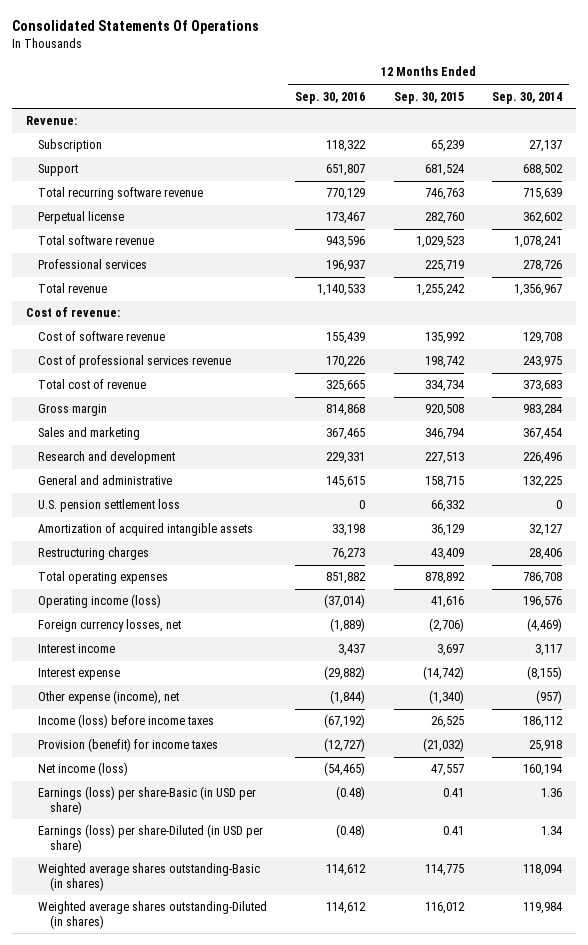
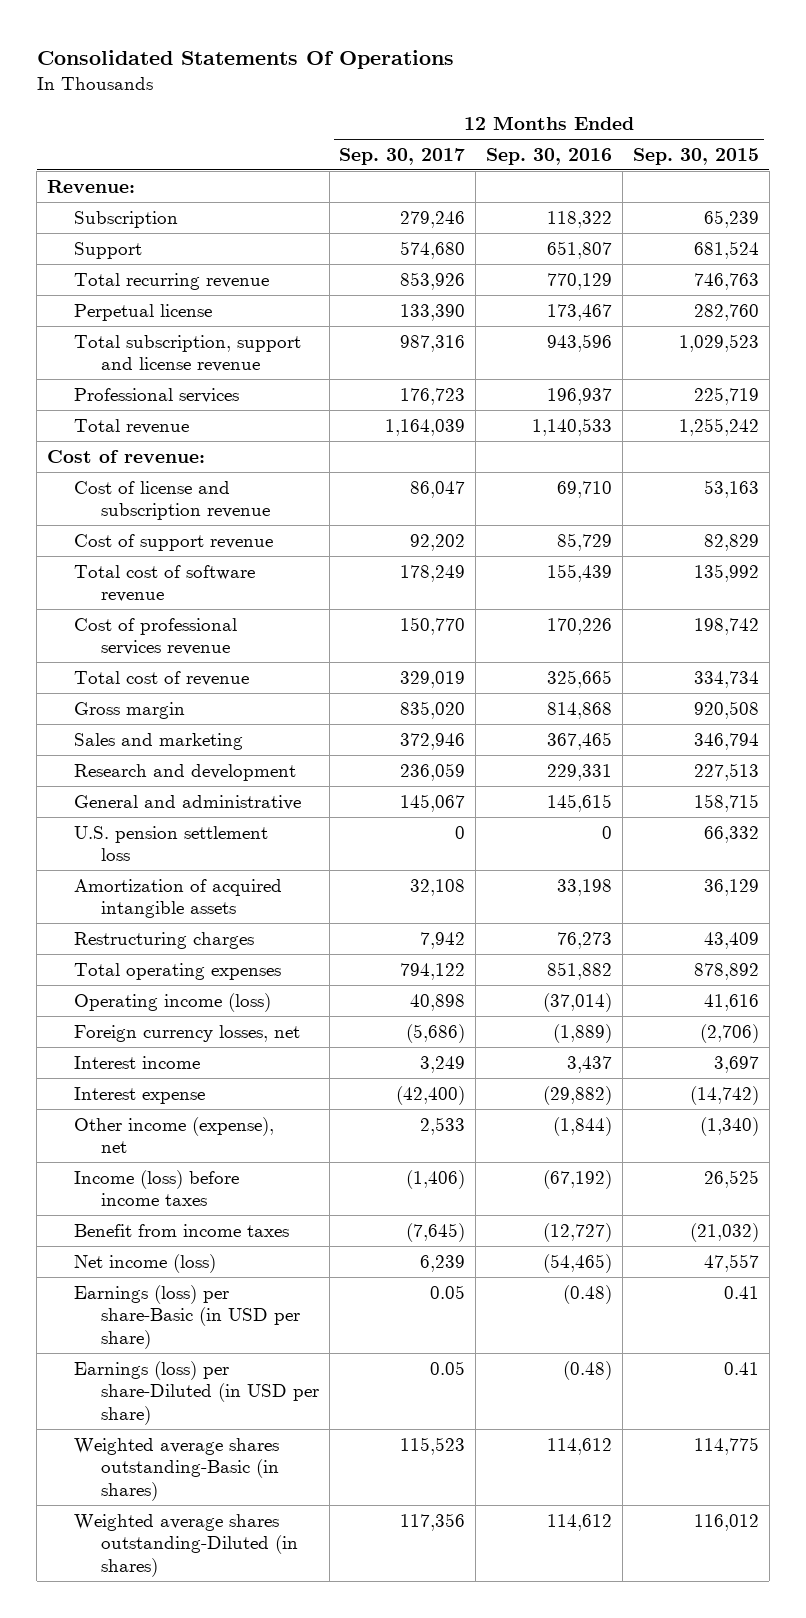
- | 12 Months Ended Sep. 30, 2016 | 12 Months Ended Sep. 30, 2015 | 12 Months Ended Sep. 30, 2014
+ | 12 Months Ended Sep. 30, 2017 | 12 Months Ended Sep. 30, 2016 | 12 Months Ended Sep. 30, 2015
- Total recurring software revenue | 770,129 | 746,763 | 715,639
+ Total recurring revenue | 853,926 | 770,129 | 746,763
- Total software revenue | 943,596 | 1,029,523 | 1,078,241
+ Total subscription, support and license revenue | 987,316 | 943,596 | 1,029,523
- Cost of software revenue | 155,439 | 135,992 | 129,708
+ Cost of license and subscription revenue | 86,047 | 69,710 | 53,163
+ Cost of support revenue | 92,202 | 85,729 | 82,829
+ Total cost of software revenue | 178,249 | 155,439 | 135,992
- Other expense (income), net | (1,844) | (1,340) | (957)
+ Other income (expense), net | 2,533 | (1,844) | (1,340)
- Provision (benefit) for income taxes | (12,727) | (21,032) | 25,918
+ Benefit from income taxes | (7,645) | (12,727) | (21,032)

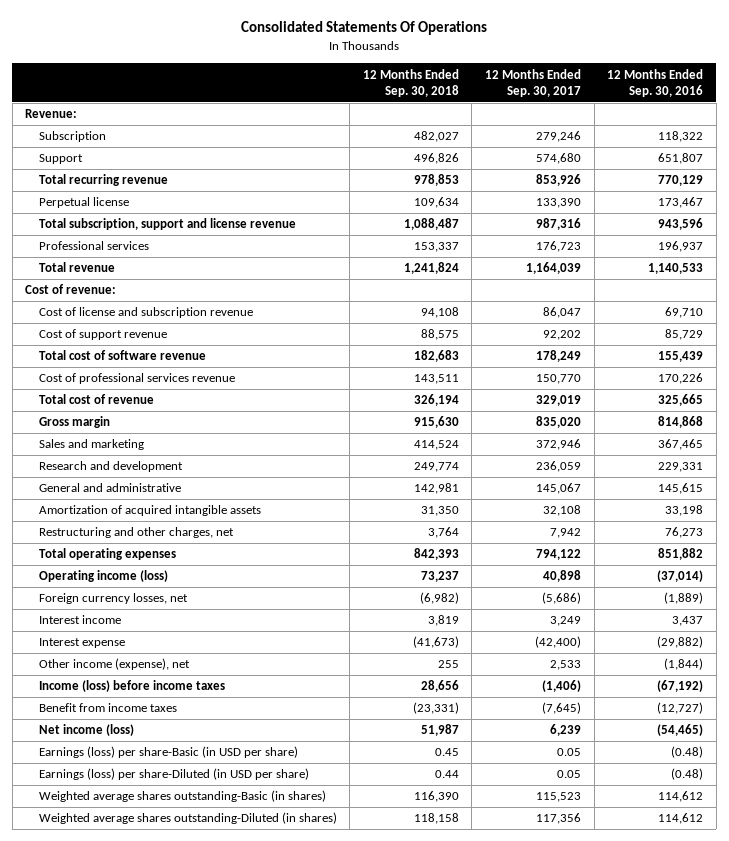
- | 12 Months Ended Sep. 30, 2017 | 12 Months Ended Sep. 30, 2016 | 12 Months Ended Sep. 30, 2015
+ | 12 Months Ended Sep. 30, 2018 | 12 Months Ended Sep. 30, 2017 | 12 Months Ended Sep. 30, 2016
- U.S. pension settlement loss | 0 | 0 | 66,332
- Restructuring charges | 7,942 | 76,273 | 43,409
+ Restructuring and other charges, net | 3,764 | 7,942 | 76,273

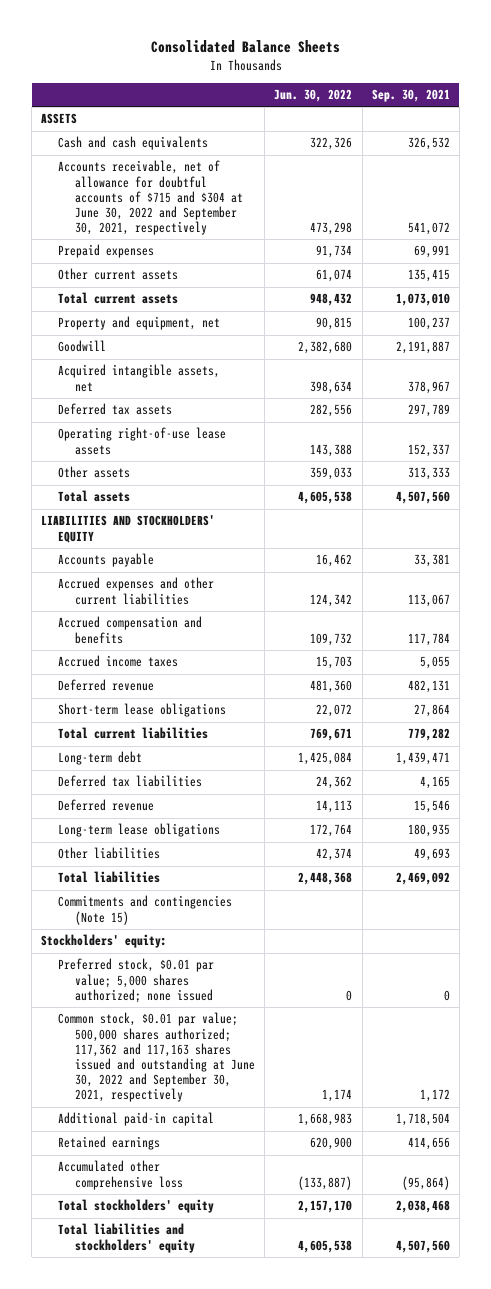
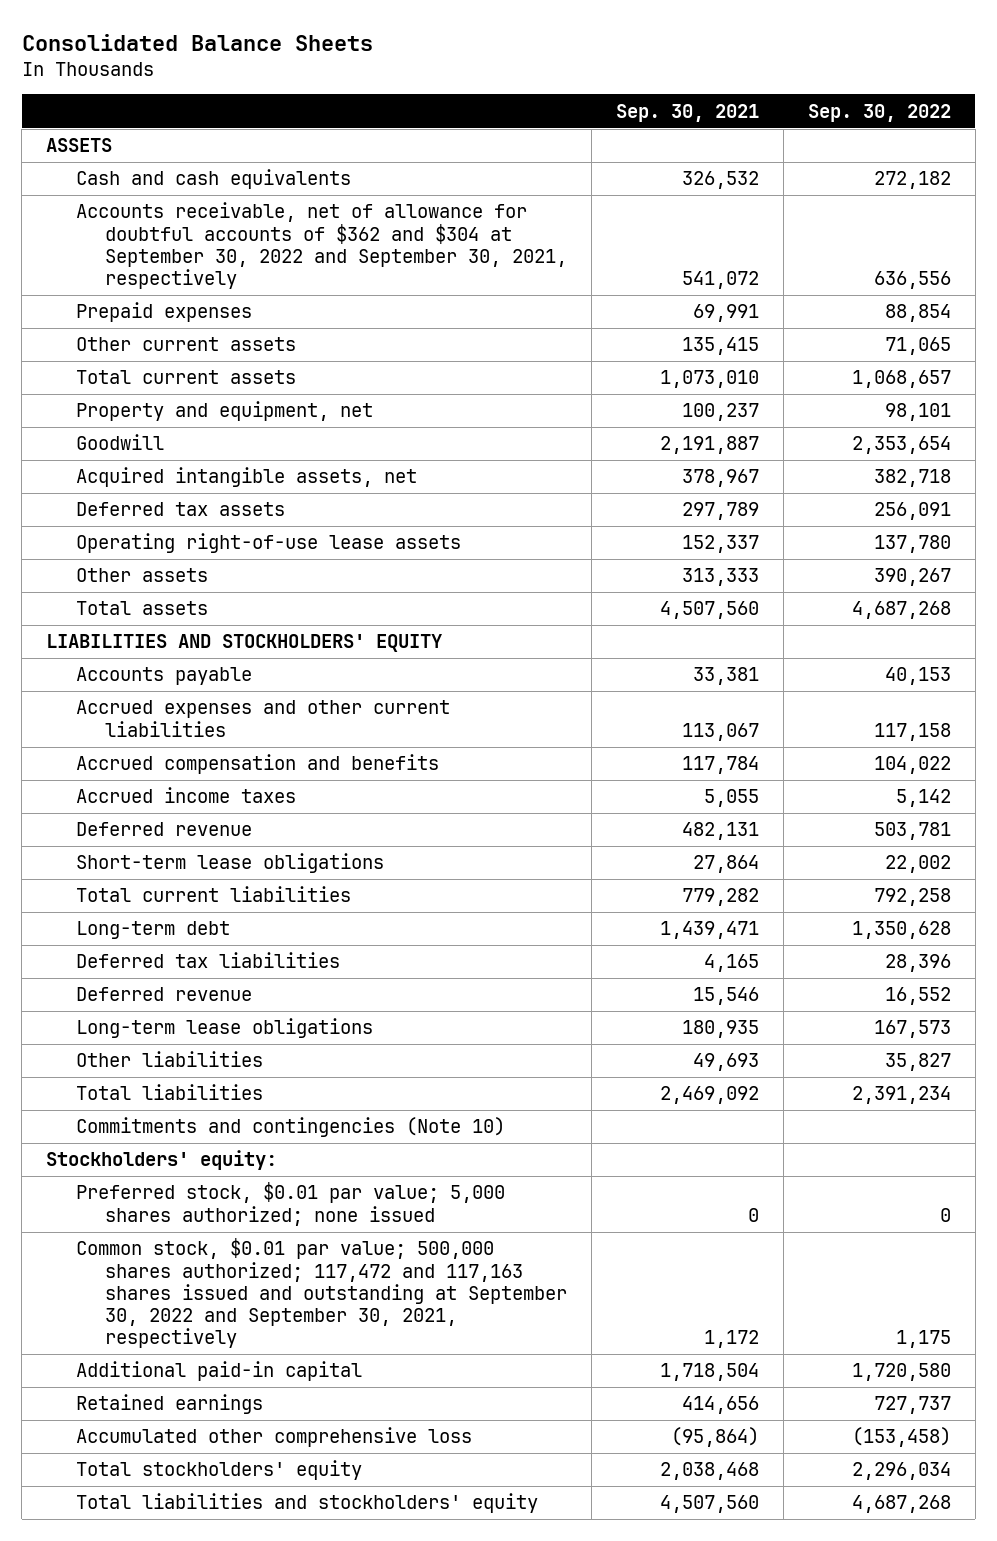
- | Jun. 30, 2022 | Sep. 30, 2021
+ | Sep. 30, 2021 | Sep. 30, 2022
- Accounts receivable, net of allowance for doubtful accounts of $715 and $304 at June 30, 2022 and September 30, 2021, respectively | 473,298 | 541,072
+ Accounts receivable, net of allowance for doubtful accounts of $362 and $304 at September 30, 2022 and September 30, 2021, respectively | 541,072 | 636,556
- Commitments and contingencies (Note 15)
+ Commitments and contingencies (Note 10)
- Common stock, $0.01 par value; 500,000 shares authorized; 117,362 and 117,163 shares issued and outstanding at June 30, 2022 and September 30, 2021, respectively | 1,174 | 1,172
+ Common stock, $0.01 par value; 500,000 shares authorized; 117,472 and 117,163 shares issued and outstanding at September 30, 2022 and September 30, 2021, respectively | 1,172 | 1,175

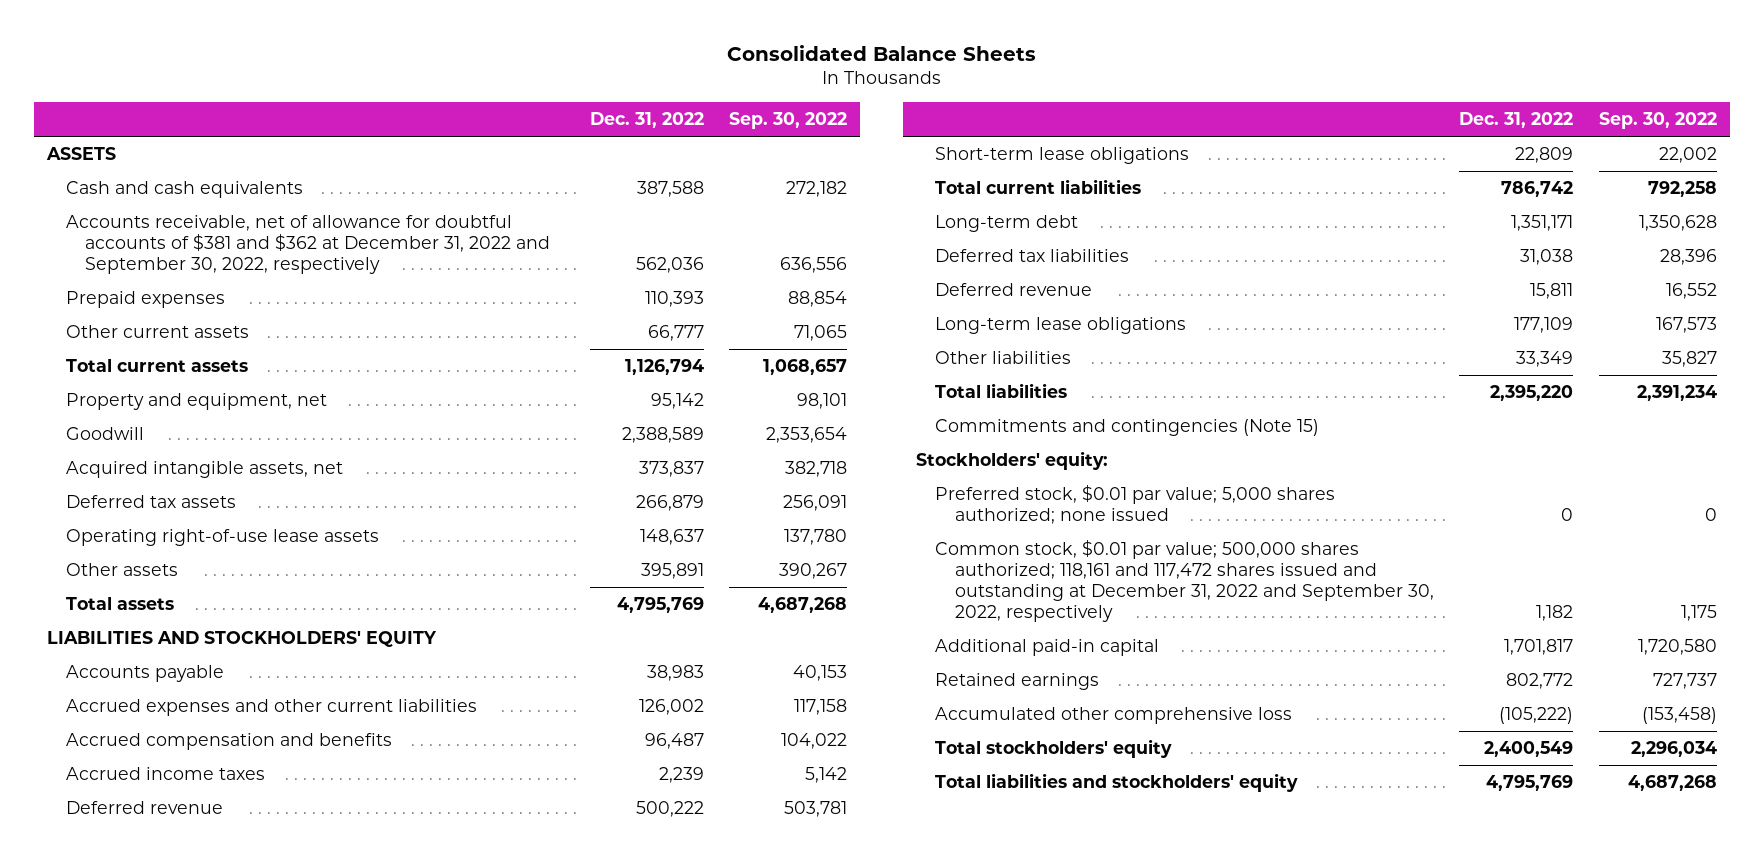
- | Sep. 30, 2021 | Sep. 30, 2022
+ | Dec. 31, 2022 | Sep. 30, 2022
- Accounts receivable, net of allowance for doubtful accounts of $362 and $304 at September 30, 2022 and September 30, 2021, respectively | 541,072 | 636,556
+ Accounts receivable, net of allowance for doubtful accounts of $381 and $362 at December 31, 2022 and September 30, 2022, respectively | 562,036 | 636,556
- Commitments and contingencies (Note 10)
+ Commitments and contingencies (Note 15)
- Common stock, $0.01 par value; 500,000 shares authorized; 117,472 and 117,163 shares issued and outstanding at September 30, 2022 and September 30, 2021, respectively | 1,172 | 1,175
+ Common stock, $0.01 par value; 500,000 shares authorized; 118,161 and 117,472 shares issued and outstanding at December 31, 2022 and September 30, 2022, respectively | 1,182 | 1,175

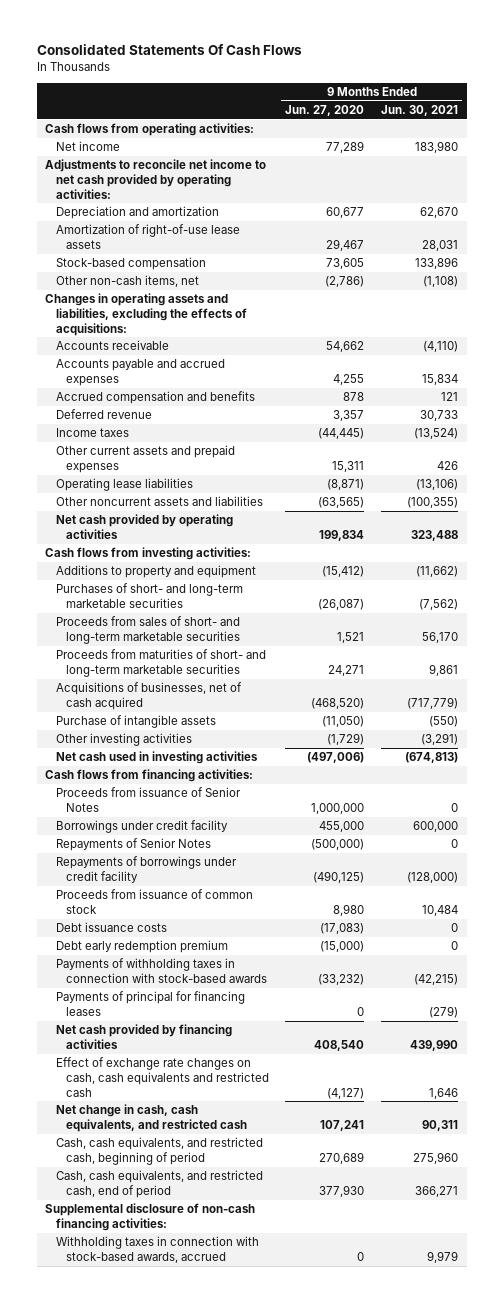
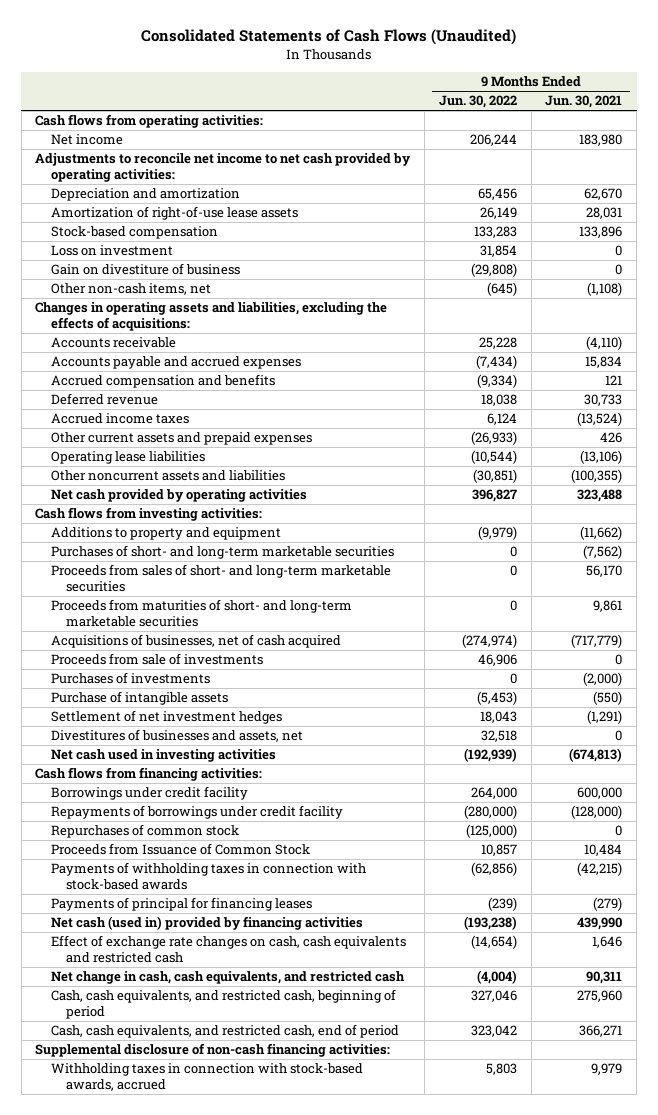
- Consolidated Statements Of Cash Flows
+ Consolidated Statements of Cash Flows (Unaudited)
- | 9 Months Ended Jun. 27, 2020 | 9 Months Ended Jun. 30, 2021
+ | 9 Months Ended Jun. 30, 2022 | 9 Months Ended Jun. 30, 2021
+ Loss on investment | 31,854 | 0
+ Gain on divestiture of business | (29,808) | 0
- Income taxes | (44,445) | (13,524)
+ Accrued income taxes | 6,124 | (13,524)
+ Proceeds from sale of investments | 46,906 | 0
+ Purchases of investments | 0 | (2,000)
- Other investing activities | (1,729) | (3,291)
+ Settlement of net investment hedges | 18,043 | (1,291)
+ Divestitures of businesses and assets, net | 32,518 | 0
- Proceeds from issuance of Senior Notes | 1,000,000 | 0
- Repayments of Senior Notes | (500,000) | 0
- Proceeds from issuance of common stock | 8,980 | 10,484
- Debt issuance costs | (17,083) | 0
- Debt early redemption premium | (15,000) | 0
+ Repurchases of common stock | (125,000) | 0
+ Proceeds from Issuance of Common Stock | 10,857 | 10,484
- Net cash provided by financing activities | 408,540 | 439,990
+ Net cash (used in) provided by financing activities | (193,238) | 439,990

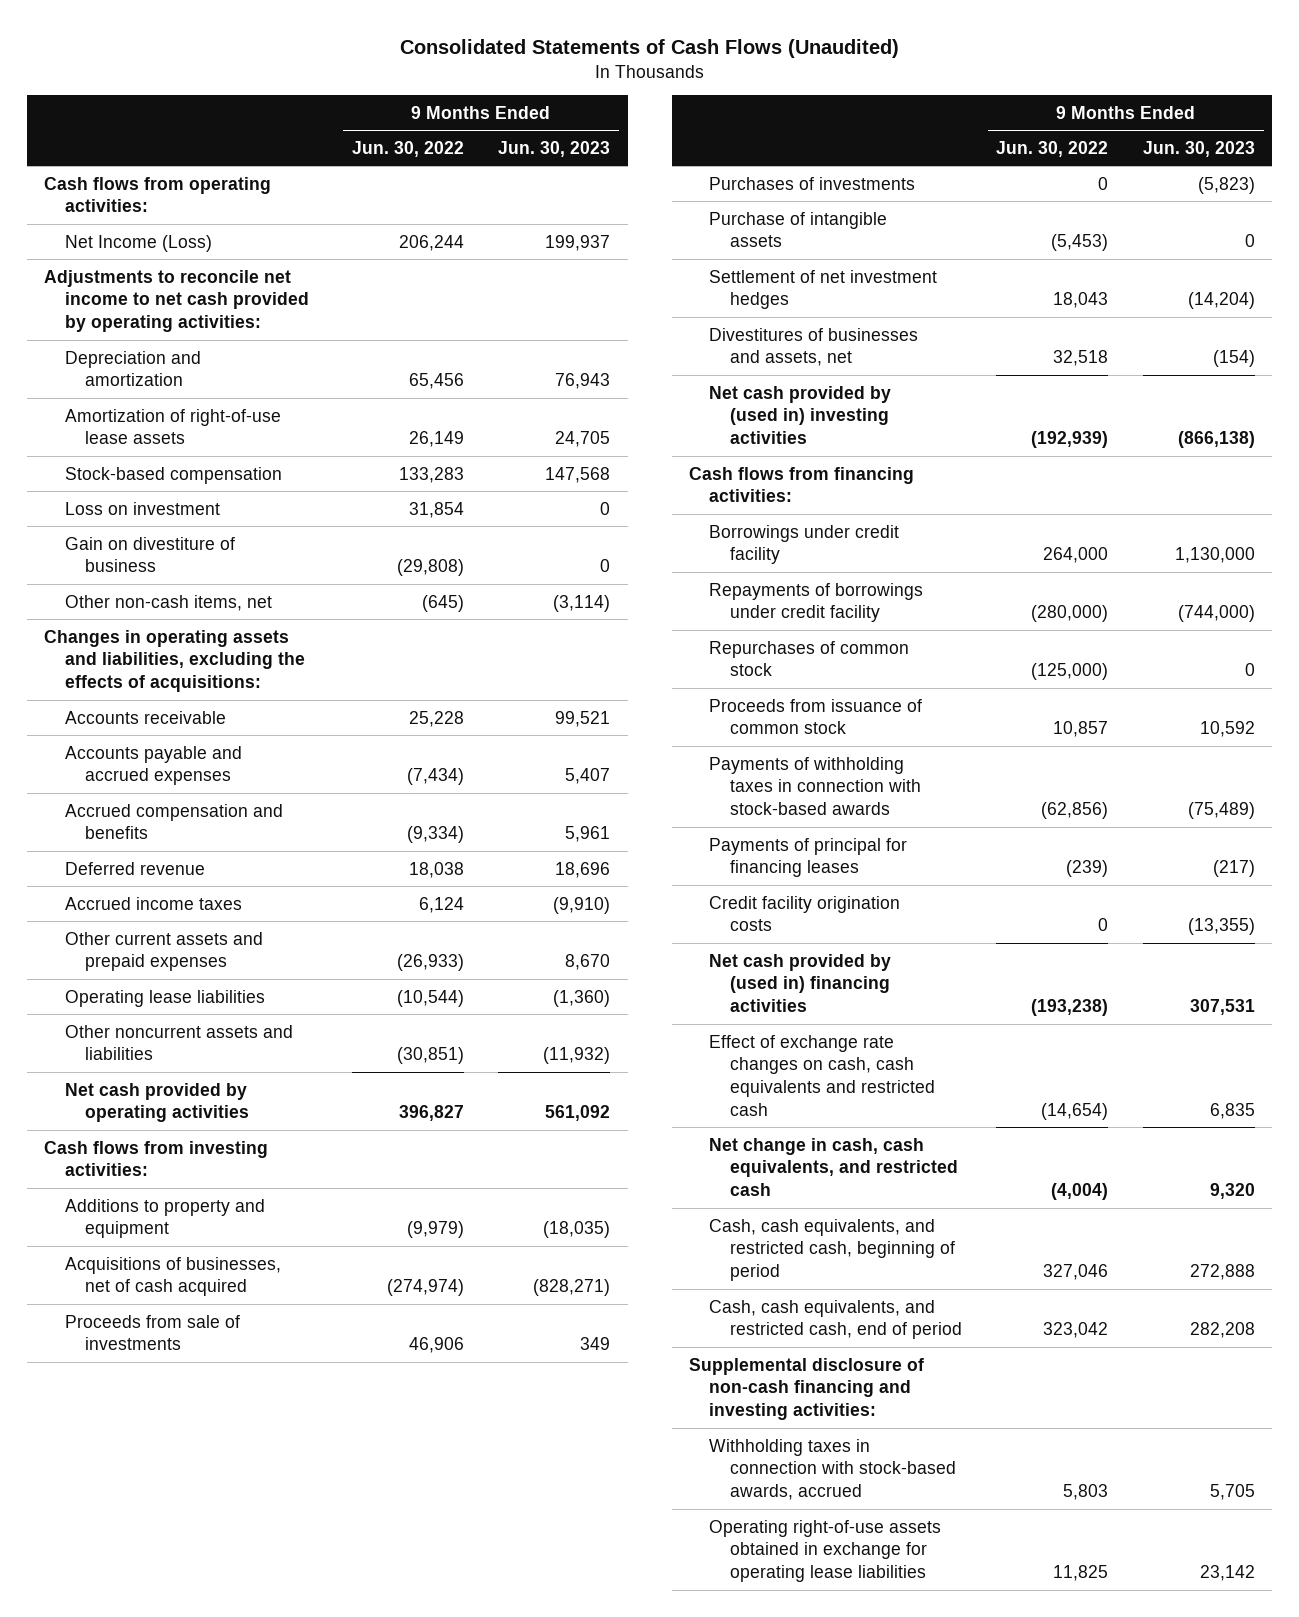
- | 9 Months Ended Jun. 30, 2022 | 9 Months Ended Jun. 30, 2021
+ | 9 Months Ended Jun. 30, 2022 | 9 Months Ended Jun. 30, 2023
- Net income | 206,244 | 183,980
+ Net Income (Loss) | 206,244 | 199,937
- Purchases of short- and long-term marketable securities | 0 | (7,562)
- Proceeds from sales of short- and long-term marketable securities | 0 | 56,170
- Proceeds from maturities of short- and long-term marketable securities | 0 | 9,861
- Net cash used in investing activities | (192,939) | (674,813)
+ Net cash provided by (used in) investing activities | (192,939) | (866,138)
- Proceeds from Issuance of Common Stock | 10,857 | 10,484
+ Proceeds from issuance of common stock | 10,857 | 10,592
- Net cash (used in) provided by financing activities | (193,238) | 439,990
+ Credit facility origination costs | 0 | (13,355)
+ Net cash provided by (used in) financing activities | (193,238) | 307,531
- Supplemental disclosure of non-cash financing activities:
+ Supplemental disclosure of non-cash financing and investing activities:
+ Operating right-of-use assets obtained in exchange for operating lease liabilities | 11,825 | 23,142

